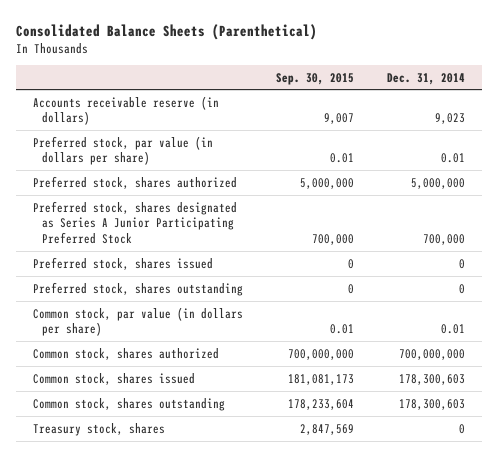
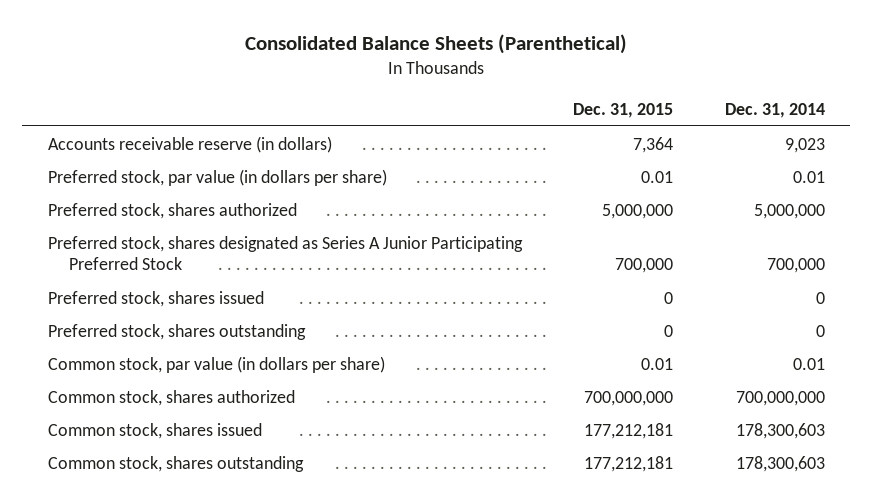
- | Sep. 30, 2015 | Dec. 31, 2014
+ | Dec. 31, 2015 | Dec. 31, 2014
- Treasury stock, shares | 2,847,569 | 0

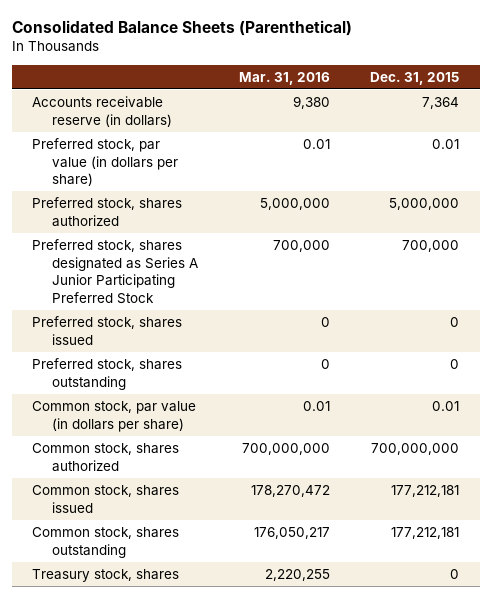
- | Dec. 31, 2015 | Dec. 31, 2014
+ | Mar. 31, 2016 | Dec. 31, 2015
+ Treasury stock, shares | 2,220,255 | 0

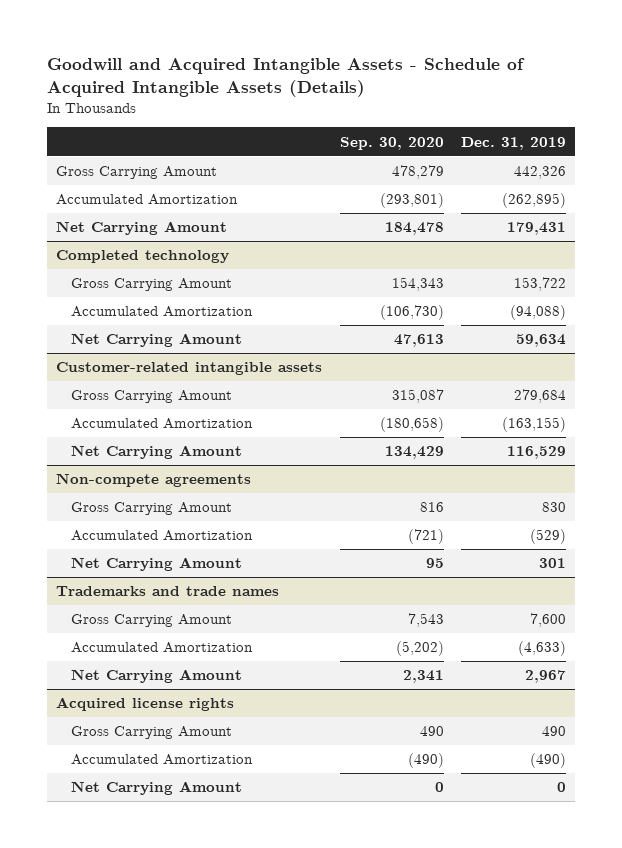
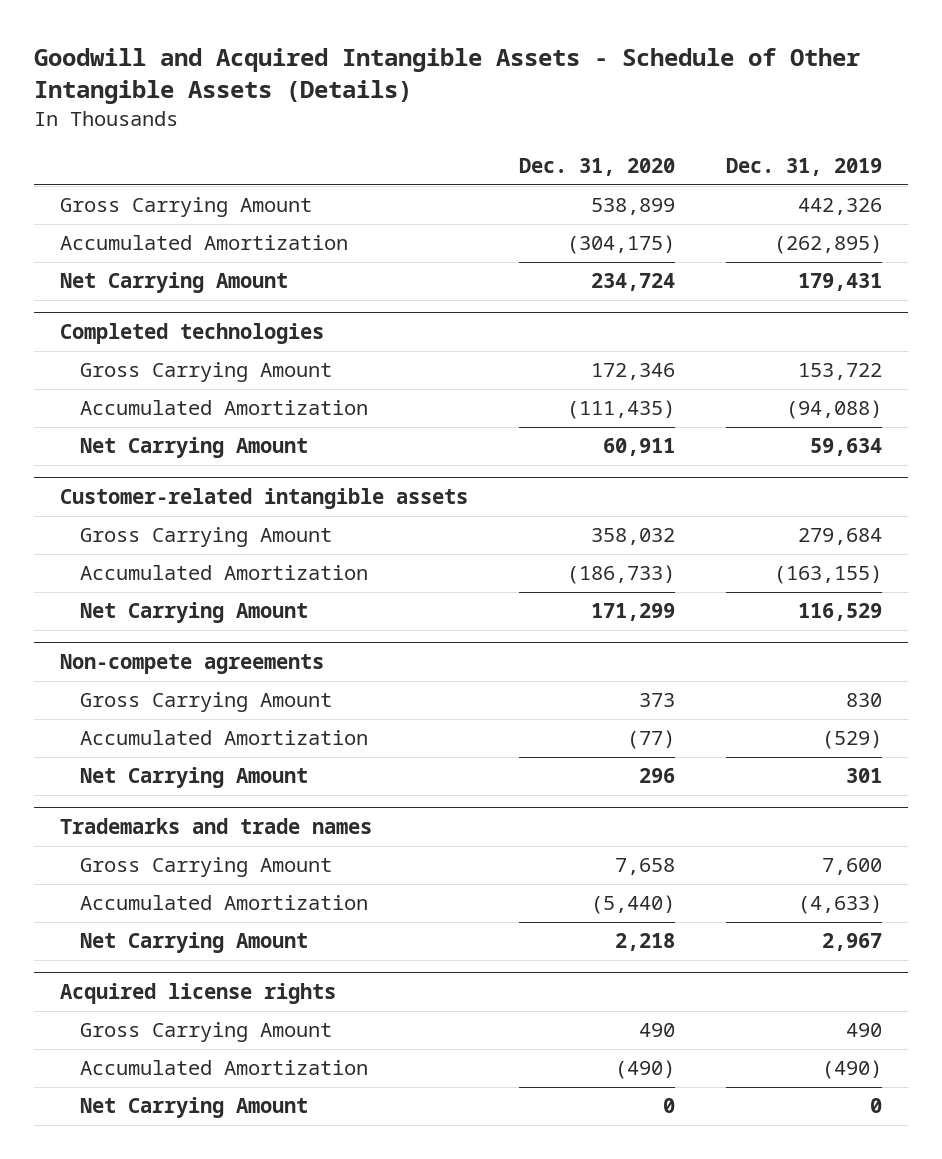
- Goodwill and Acquired Intangible Assets - Schedule of Acquired Intangible Assets (Details)
+ Goodwill and Acquired Intangible Assets - Schedule of Other Intangible Assets (Details)
- | Sep. 30, 2020 | Dec. 31, 2019
+ | Dec. 31, 2020 | Dec. 31, 2019
- Completed technology
+ Completed technologies

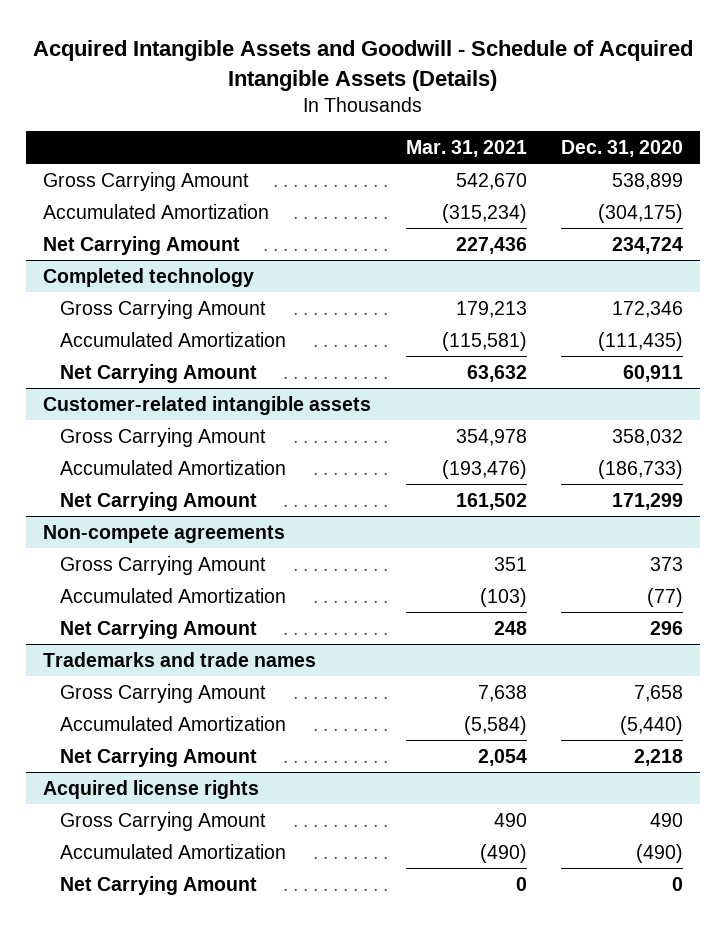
- Goodwill and Acquired Intangible Assets - Schedule of Other Intangible Assets (Details)
+ Acquired Intangible Assets and Goodwill - Schedule of Acquired Intangible Assets (Details)
- | Dec. 31, 2020 | Dec. 31, 2019
+ | Mar. 31, 2021 | Dec. 31, 2020
- Completed technologies
+ Completed technology

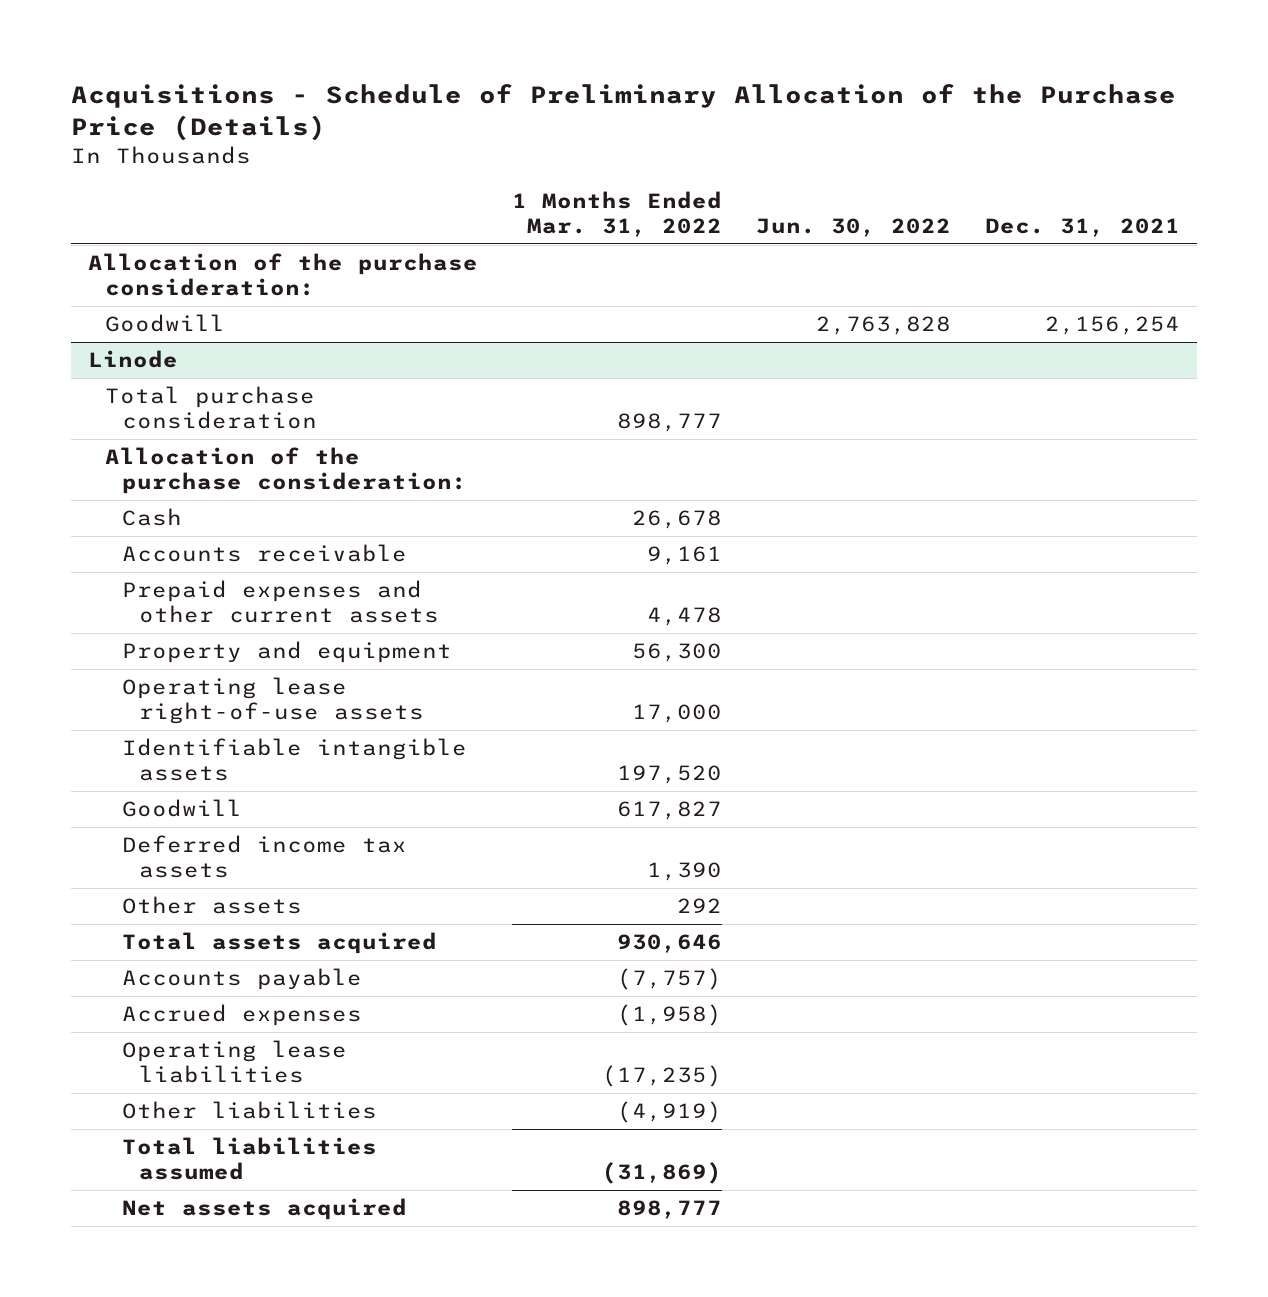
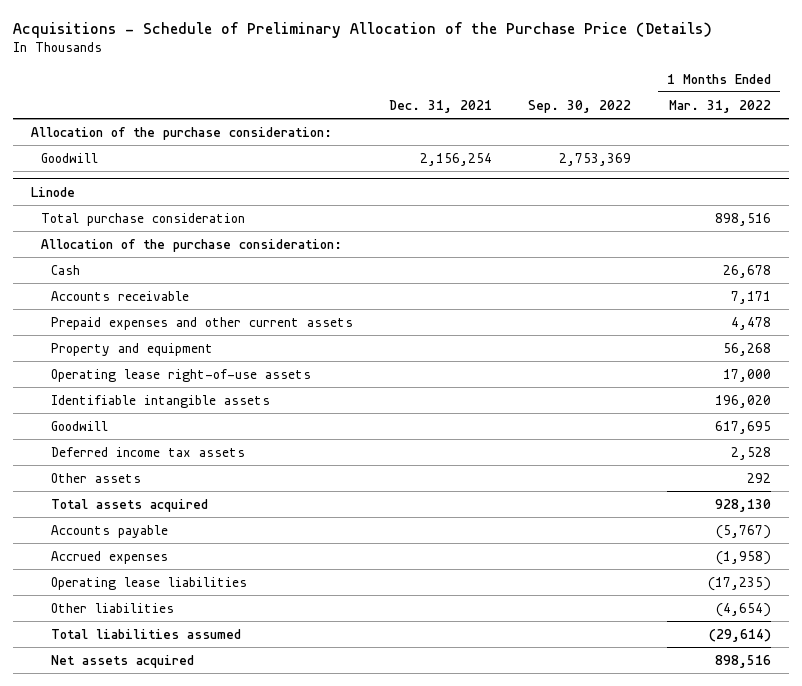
- | 1 Months Ended Mar. 31, 2022 | Jun. 30, 2022 | Dec. 31, 2021
+ | Dec. 31, 2021 | Sep. 30, 2022 | 1 Months Ended Mar. 31, 2022
@ Linode
- Total purchase consideration | 898,777 | |
+ Total purchase consideration | | | 898,516
- Accounts receivable | 9,161 | |
+ Accounts receivable | | | 7,171
- Property and equipment | 56,300 | |
+ Property and equipment | | | 56,268
- Identifiable intangible assets | 197,520 | |
- Goodwill | 617,827 | |
- Deferred income tax assets | 1,390 | |
+ Identifiable intangible assets | | | 196,020
+ Goodwill | | | 617,695
+ Deferred income tax assets | | | 2,528
- Total assets acquired | 930,646 | |
- Accounts payable | (7,757) | |
+ Total assets acquired | | | 928,130
+ Accounts payable | | | (5,767)
- Other liabilities | (4,919) | |
- Total liabilities assumed | (31,869) | |
- Net assets acquired | 898,777 | |
+ Other liabilities | | | (4,654)
+ Total liabilities assumed | | | (29,614)
+ Net assets acquired | | | 898,516

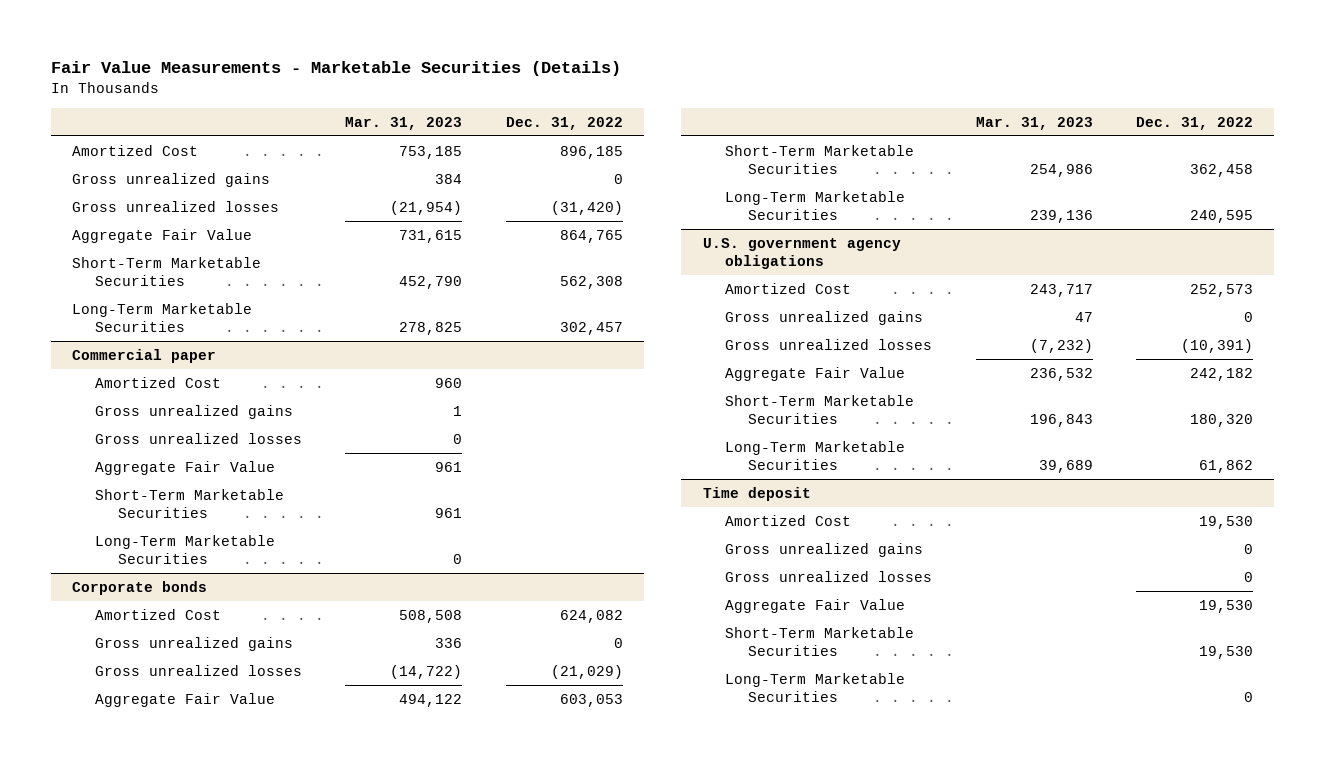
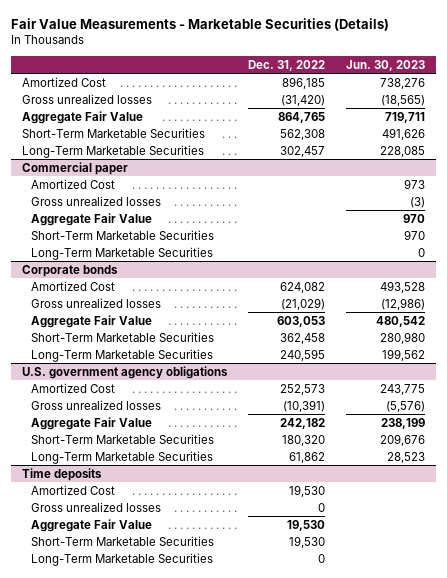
- | Mar. 31, 2023 | Dec. 31, 2022
+ | Dec. 31, 2022 | Jun. 30, 2023
- Gross unrealized gains | 384 | 0
@ Commercial paper
- Gross unrealized gains | 1 |
@ Corporate bonds
- Gross unrealized gains | 336 | 0
@ U.S. government agency obligations
- Gross unrealized gains | 47 | 0
- Time deposit
+ Time deposits
- Gross unrealized gains | | 0

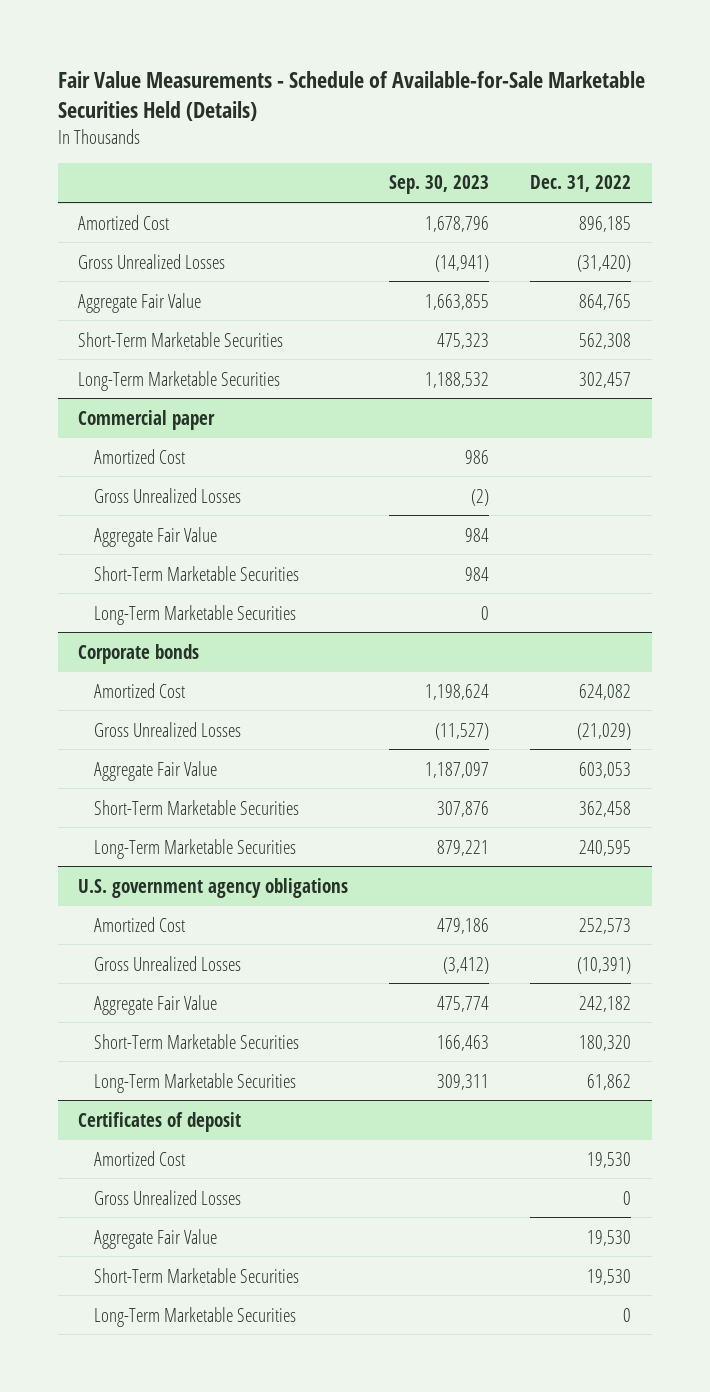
- Fair Value Measurements - Marketable Securities (Details)
+ Fair Value Measurements - Schedule of Available-for-Sale Marketable Securities Held (Details)
- | Dec. 31, 2022 | Jun. 30, 2023
+ | Sep. 30, 2023 | Dec. 31, 2022
- Gross unrealized losses | (31,420) | (18,565)
+ Gross Unrealized Losses | (14,941) | (31,420)
@ Commercial paper
- Gross unrealized losses | | (3)
+ Gross Unrealized Losses | (2) |
@ Corporate bonds
- Gross unrealized losses | (21,029) | (12,986)
+ Gross Unrealized Losses | (11,527) | (21,029)
@ U.S. government agency obligations
- Gross unrealized losses | (10,391) | (5,576)
+ Gross Unrealized Losses | (3,412) | (10,391)
- Time deposits
+ Certificates of deposit
- Gross unrealized losses | 0 |
+ Gross Unrealized Losses | | 0

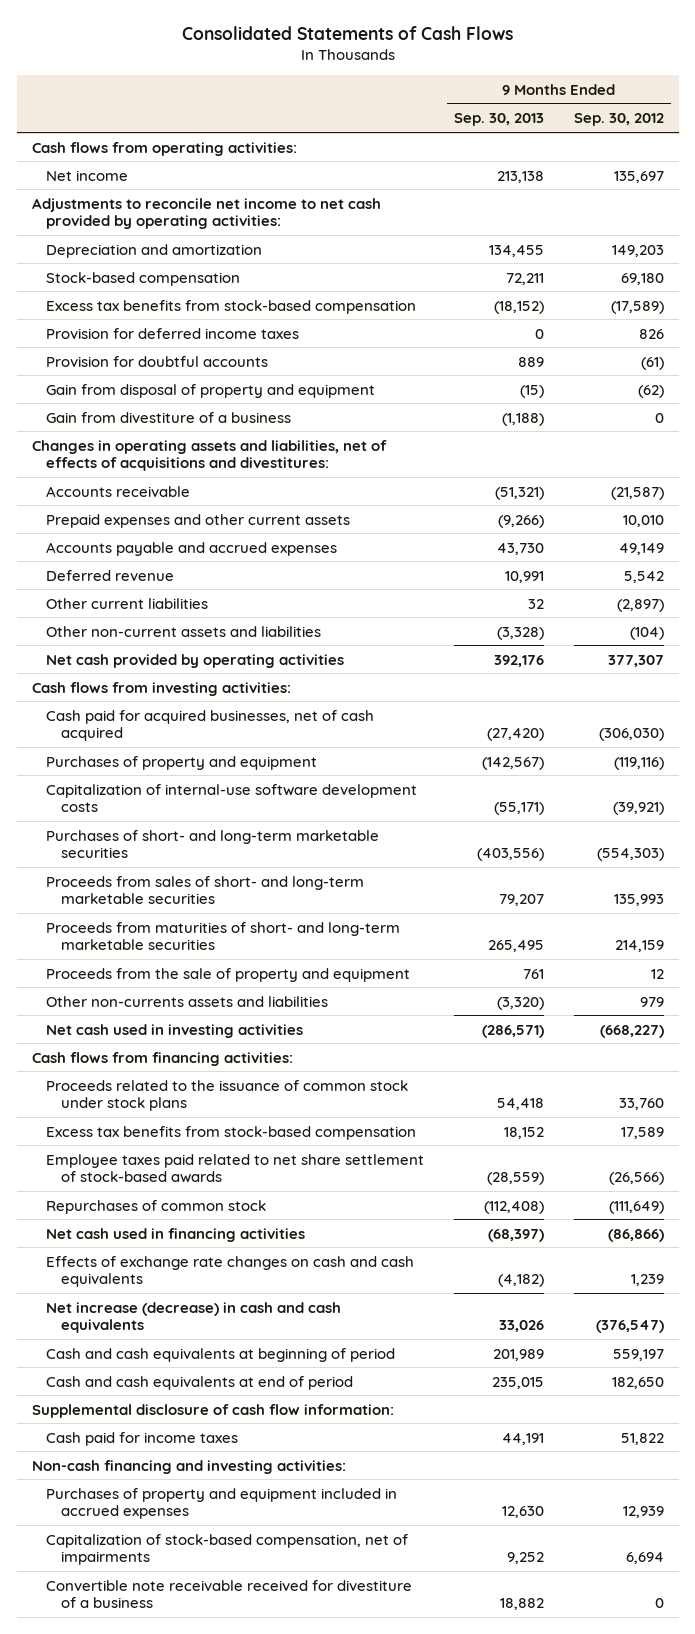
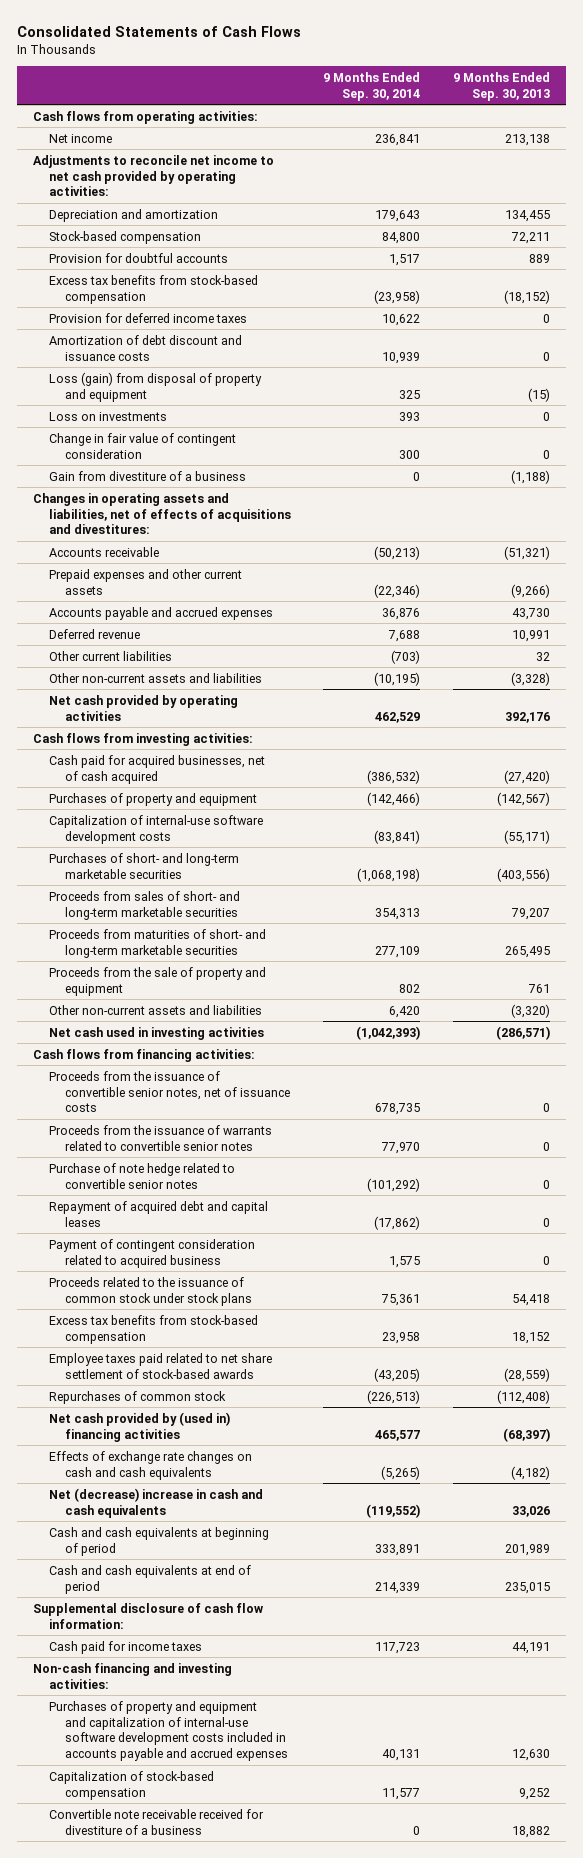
- | 9 Months Ended Sep. 30, 2013 | 9 Months Ended Sep. 30, 2012
+ | 9 Months Ended Sep. 30, 2014 | 9 Months Ended Sep. 30, 2013
moved up: Provision for doubtful accounts | 1,517 | 889
- Gain from disposal of property and equipment | (15) | (62)
+ Amortization of debt discount and issuance costs | 10,939 | 0
+ Loss (gain) from disposal of property and equipment | 325 | (15)
+ Loss on investments | 393 | 0
+ Change in fair value of contingent consideration | 300 | 0
- Other non-currents assets and liabilities | (3,320) | 979
+ Other non-current assets and liabilities | 6,420 | (3,320)
+ Proceeds from the issuance of convertible senior notes, net of issuance costs | 678,735 | 0
+ Proceeds from the issuance of warrants related to convertible senior notes | 77,970 | 0
+ Purchase of note hedge related to convertible senior notes | (101,292) | 0
+ Repayment of acquired debt and capital leases | (17,862) | 0
+ Payment of contingent consideration related to acquired business | 1,575 | 0
- Net cash used in financing activities | (68,397) | (86,866)
+ Net cash provided by (used in) financing activities | 465,577 | (68,397)
- Net increase (decrease) in cash and cash equivalents | 33,026 | (376,547)
+ Net (decrease) increase in cash and cash equivalents | (119,552) | 33,026
- Purchases of property and equipment included in accrued expenses | 12,630 | 12,939
- Capitalization of stock-based compensation, net of impairments | 9,252 | 6,694
+ Purchases of property and equipment and capitalization of internal-use software development costs included in accounts payable and accrued expenses | 40,131 | 12,630
+ Capitalization of stock-based compensation | 11,577 | 9,252

